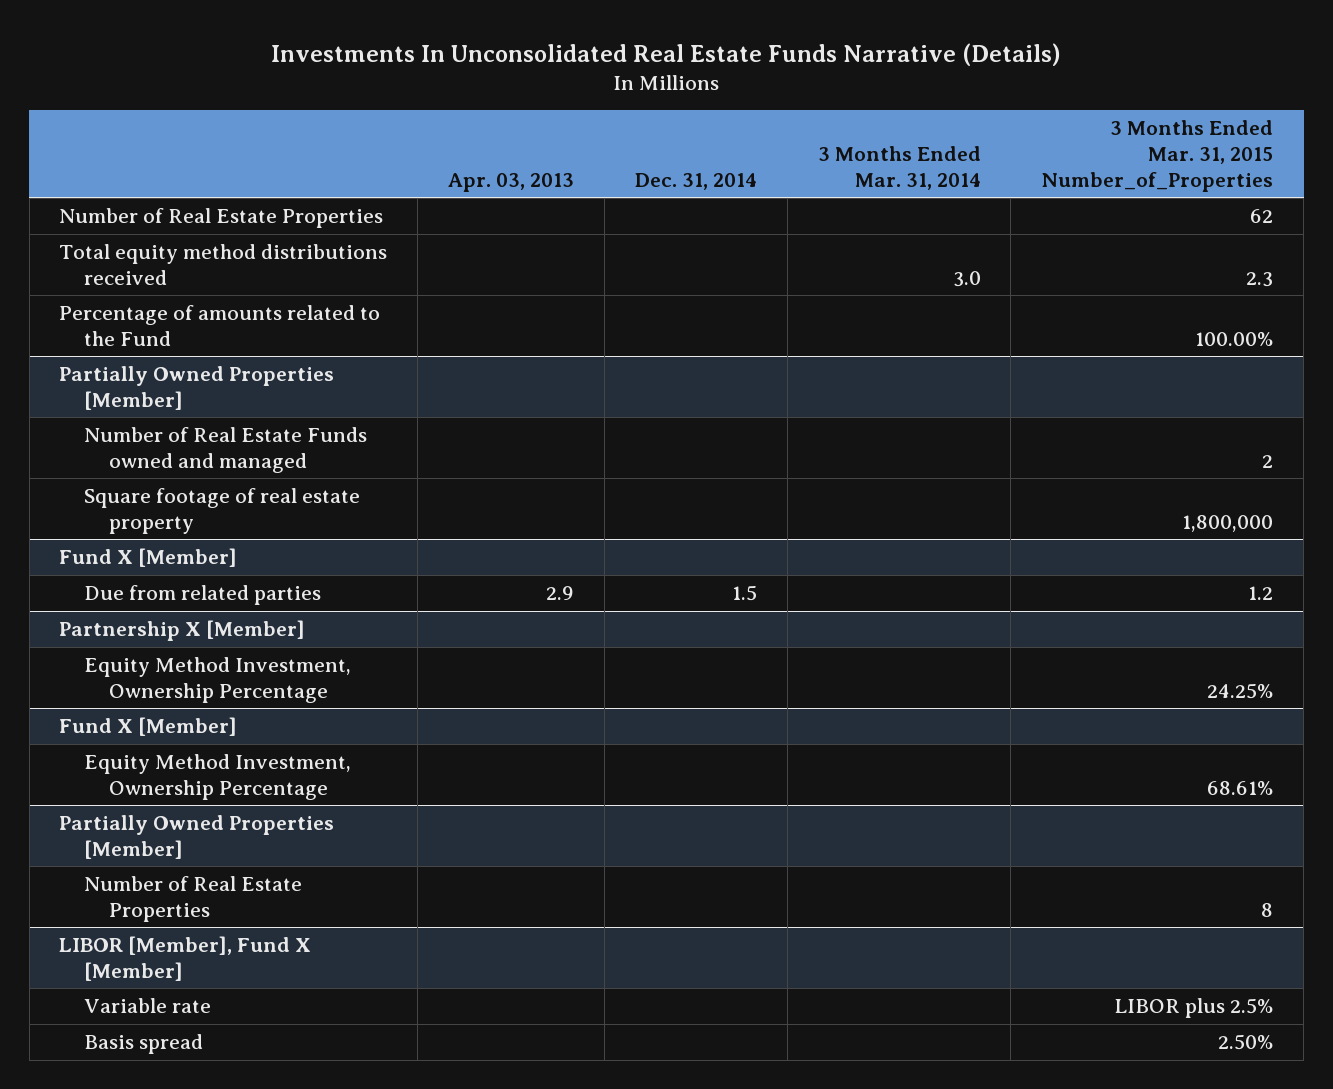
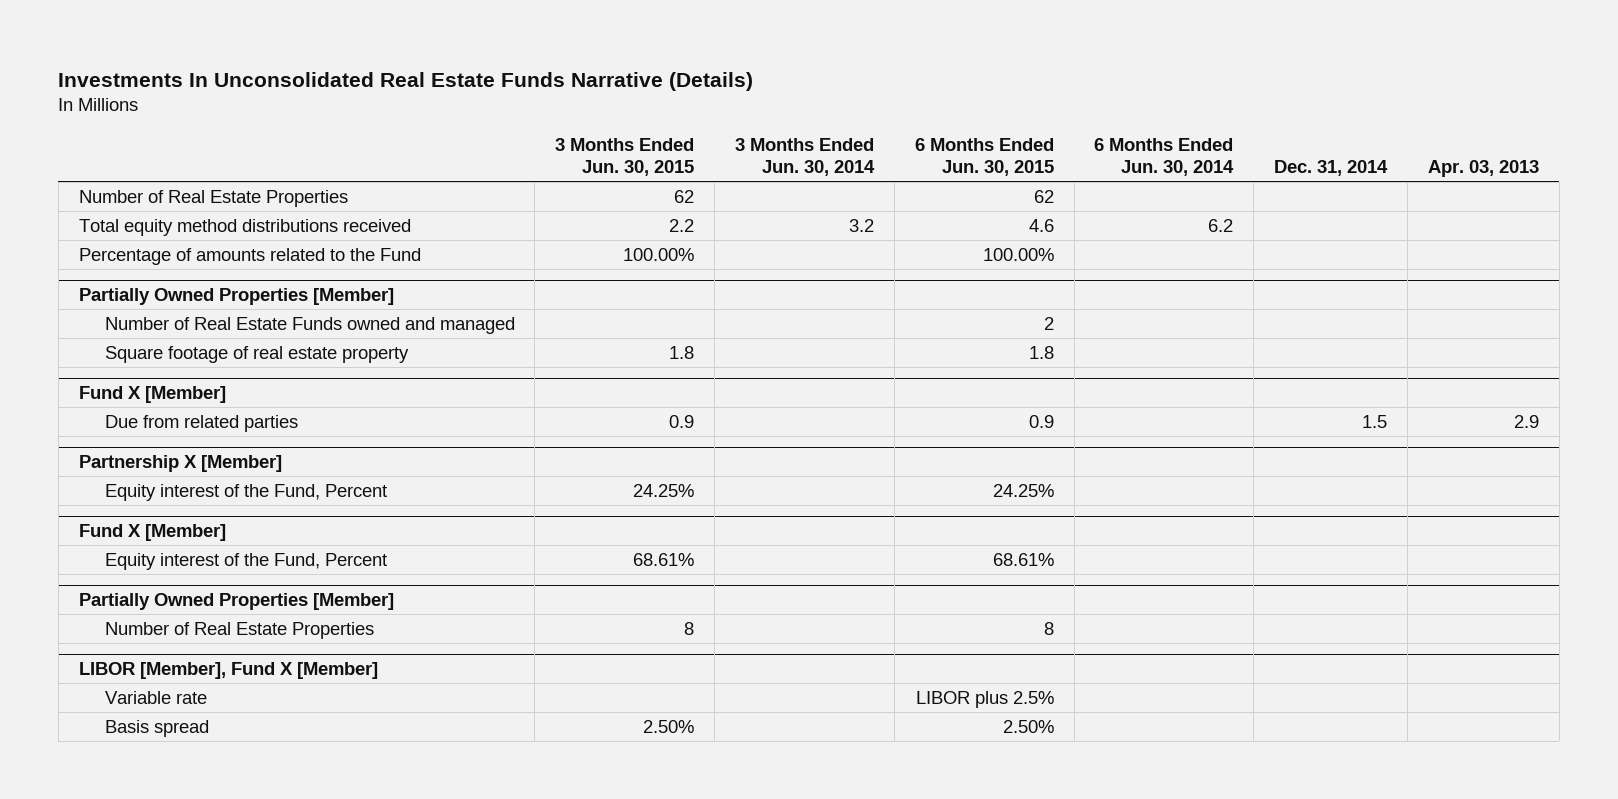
- | Apr. 03, 2013 | Dec. 31, 2014 | 3 Months Ended Mar. 31, 2014 | 3 Months Ended Mar. 31, 2015 Number_of_Properties
+ | 3 Months Ended Jun. 30, 2015 | 3 Months Ended Jun. 30, 2014 | 6 Months Ended Jun. 30, 2015 | 6 Months Ended Jun. 30, 2014 | Dec. 31, 2014 | Apr. 03, 2013
@ Partnership X [Member]
- Equity Method Investment, Ownership Percentage | | | | 24.25%
+ Equity interest of the Fund, Percent | 24.25% | | 24.25% | | |
@ Fund X [Member]
- Equity Method Investment, Ownership Percentage | | | | 68.61%
+ Equity interest of the Fund, Percent | 68.61% | | 68.61% | | |

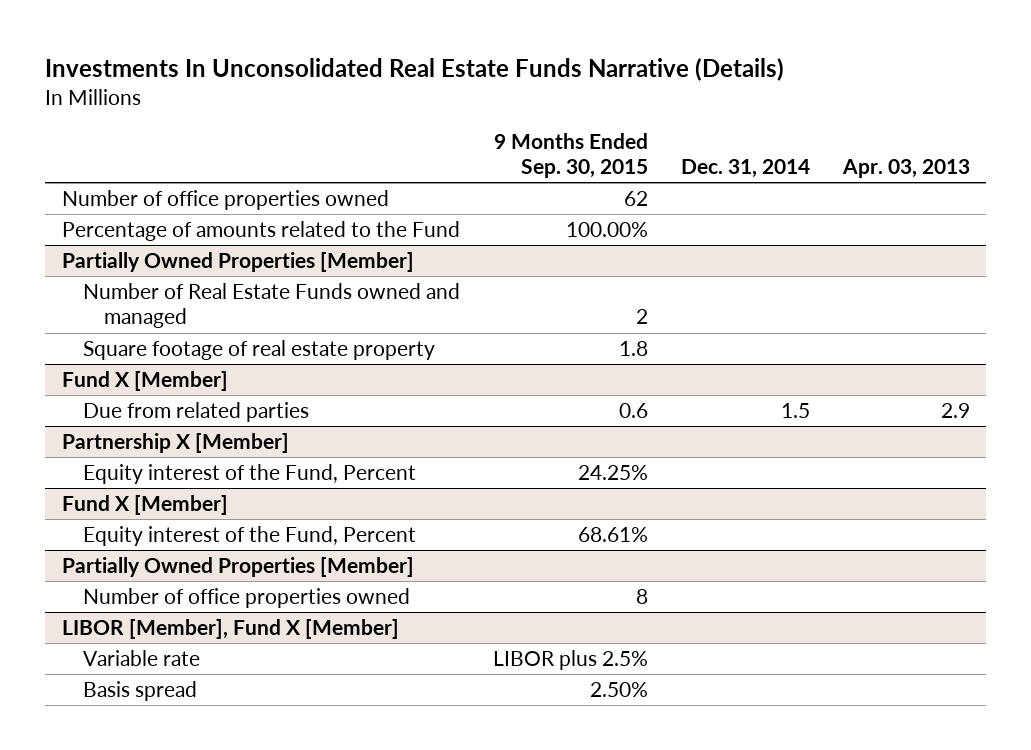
- | 3 Months Ended Jun. 30, 2015 | 3 Months Ended Jun. 30, 2014 | 6 Months Ended Jun. 30, 2015 | 6 Months Ended Jun. 30, 2014 | Dec. 31, 2014 | Apr. 03, 2013
+ | 9 Months Ended Sep. 30, 2015 | Dec. 31, 2014 | Apr. 03, 2013
- Number of Real Estate Properties | 62 | | 62 | | |
- Total equity method distributions received | 2.2 | 3.2 | 4.6 | 6.2 | |
+ Number of office properties owned | 62 | |
@ Partially Owned Properties [Member]
- Number of Real Estate Properties | 8 | | 8 | | |
+ Number of office properties owned | 8 | |

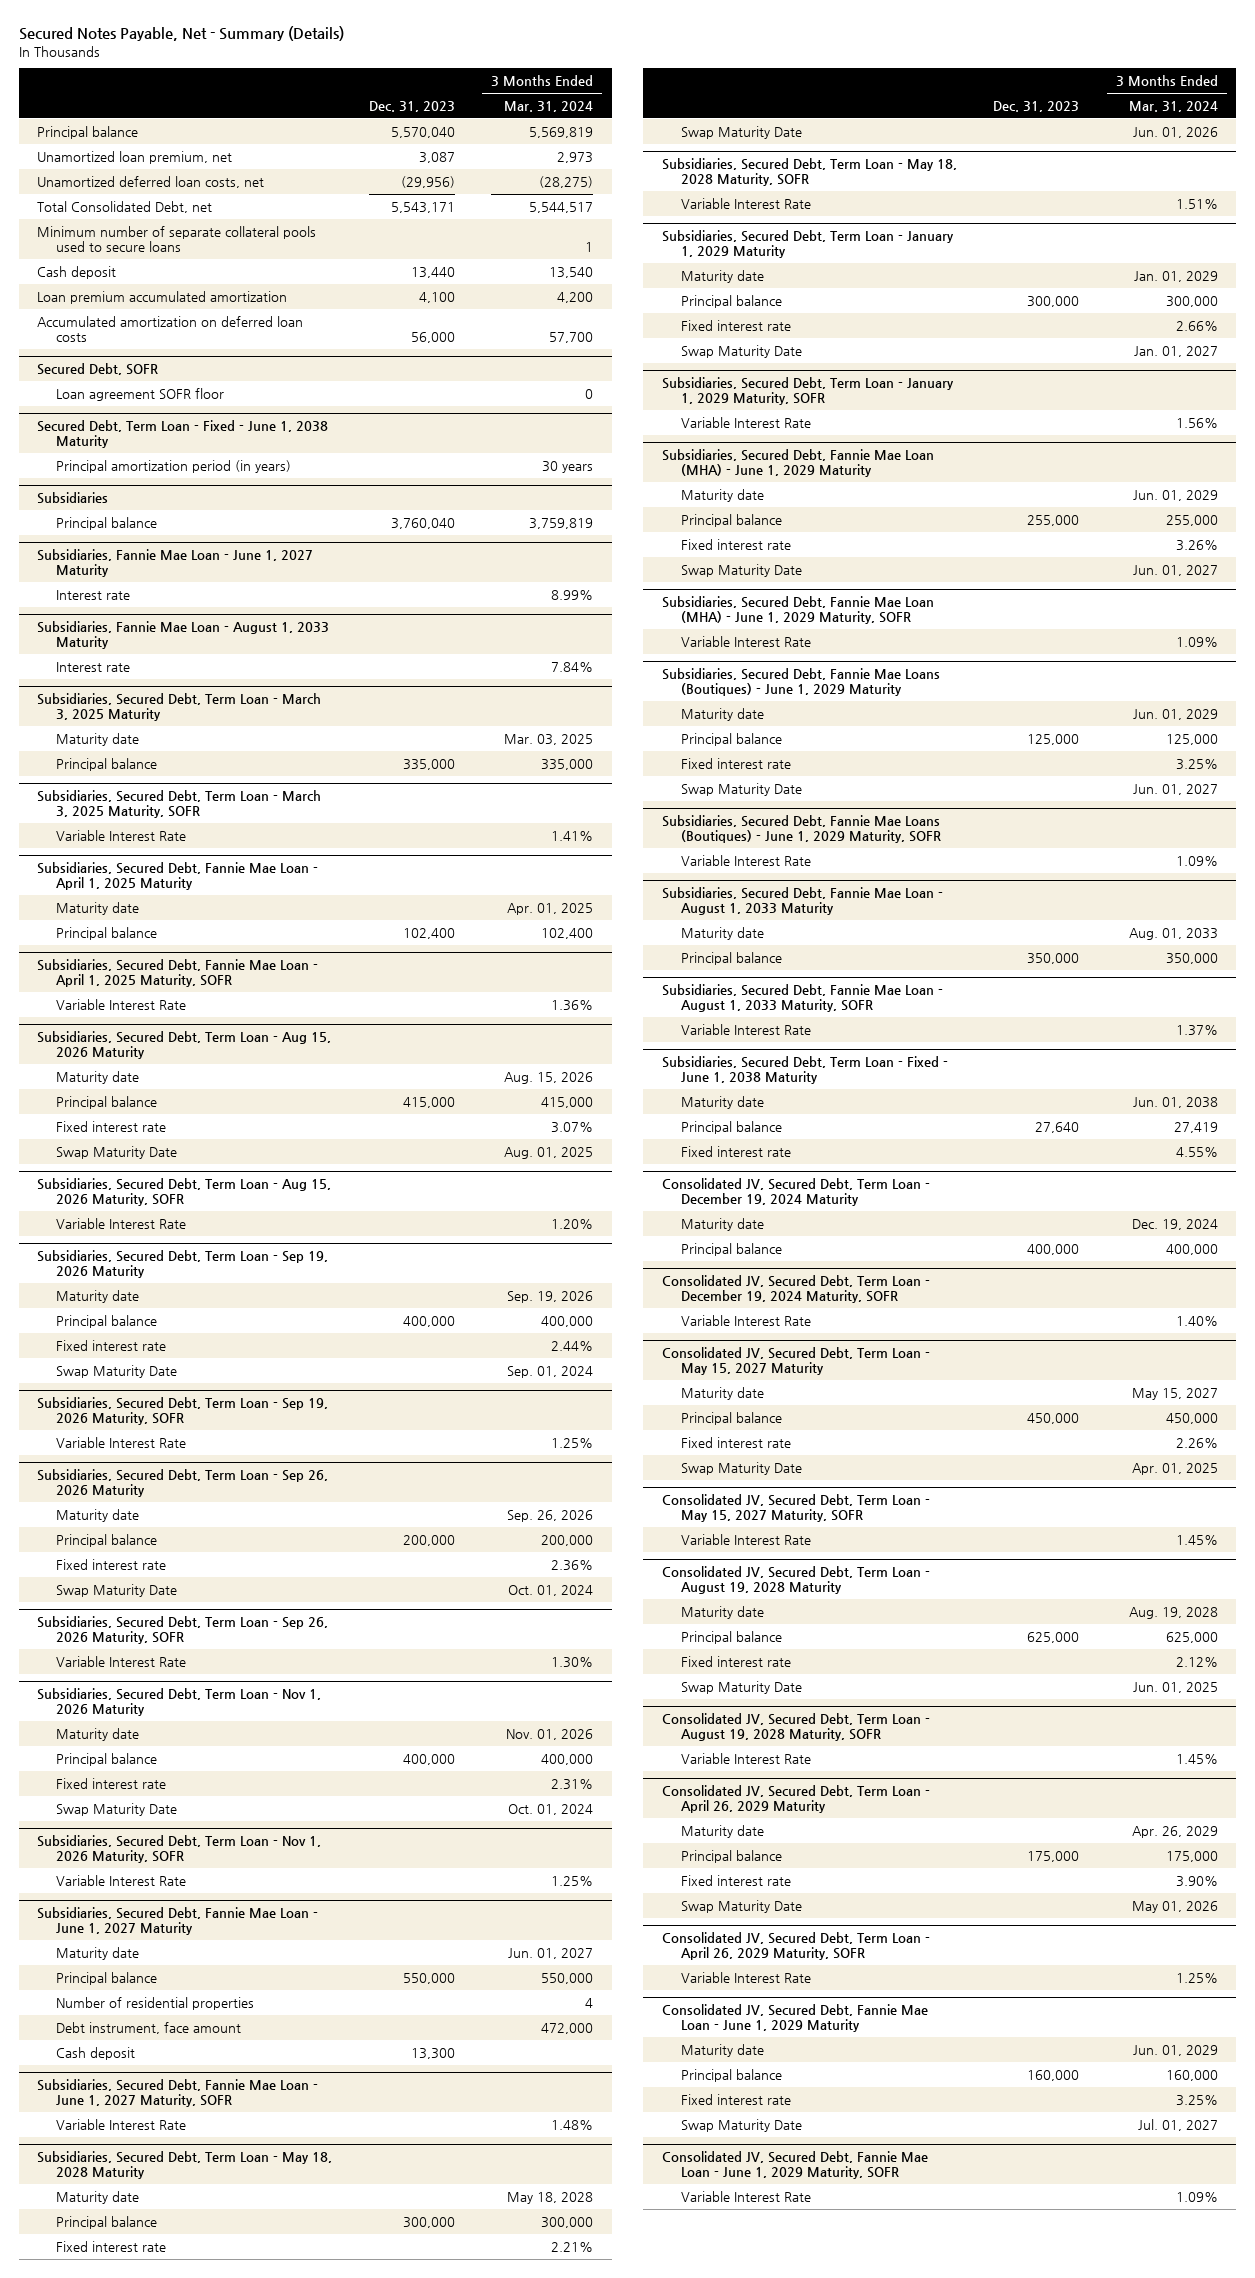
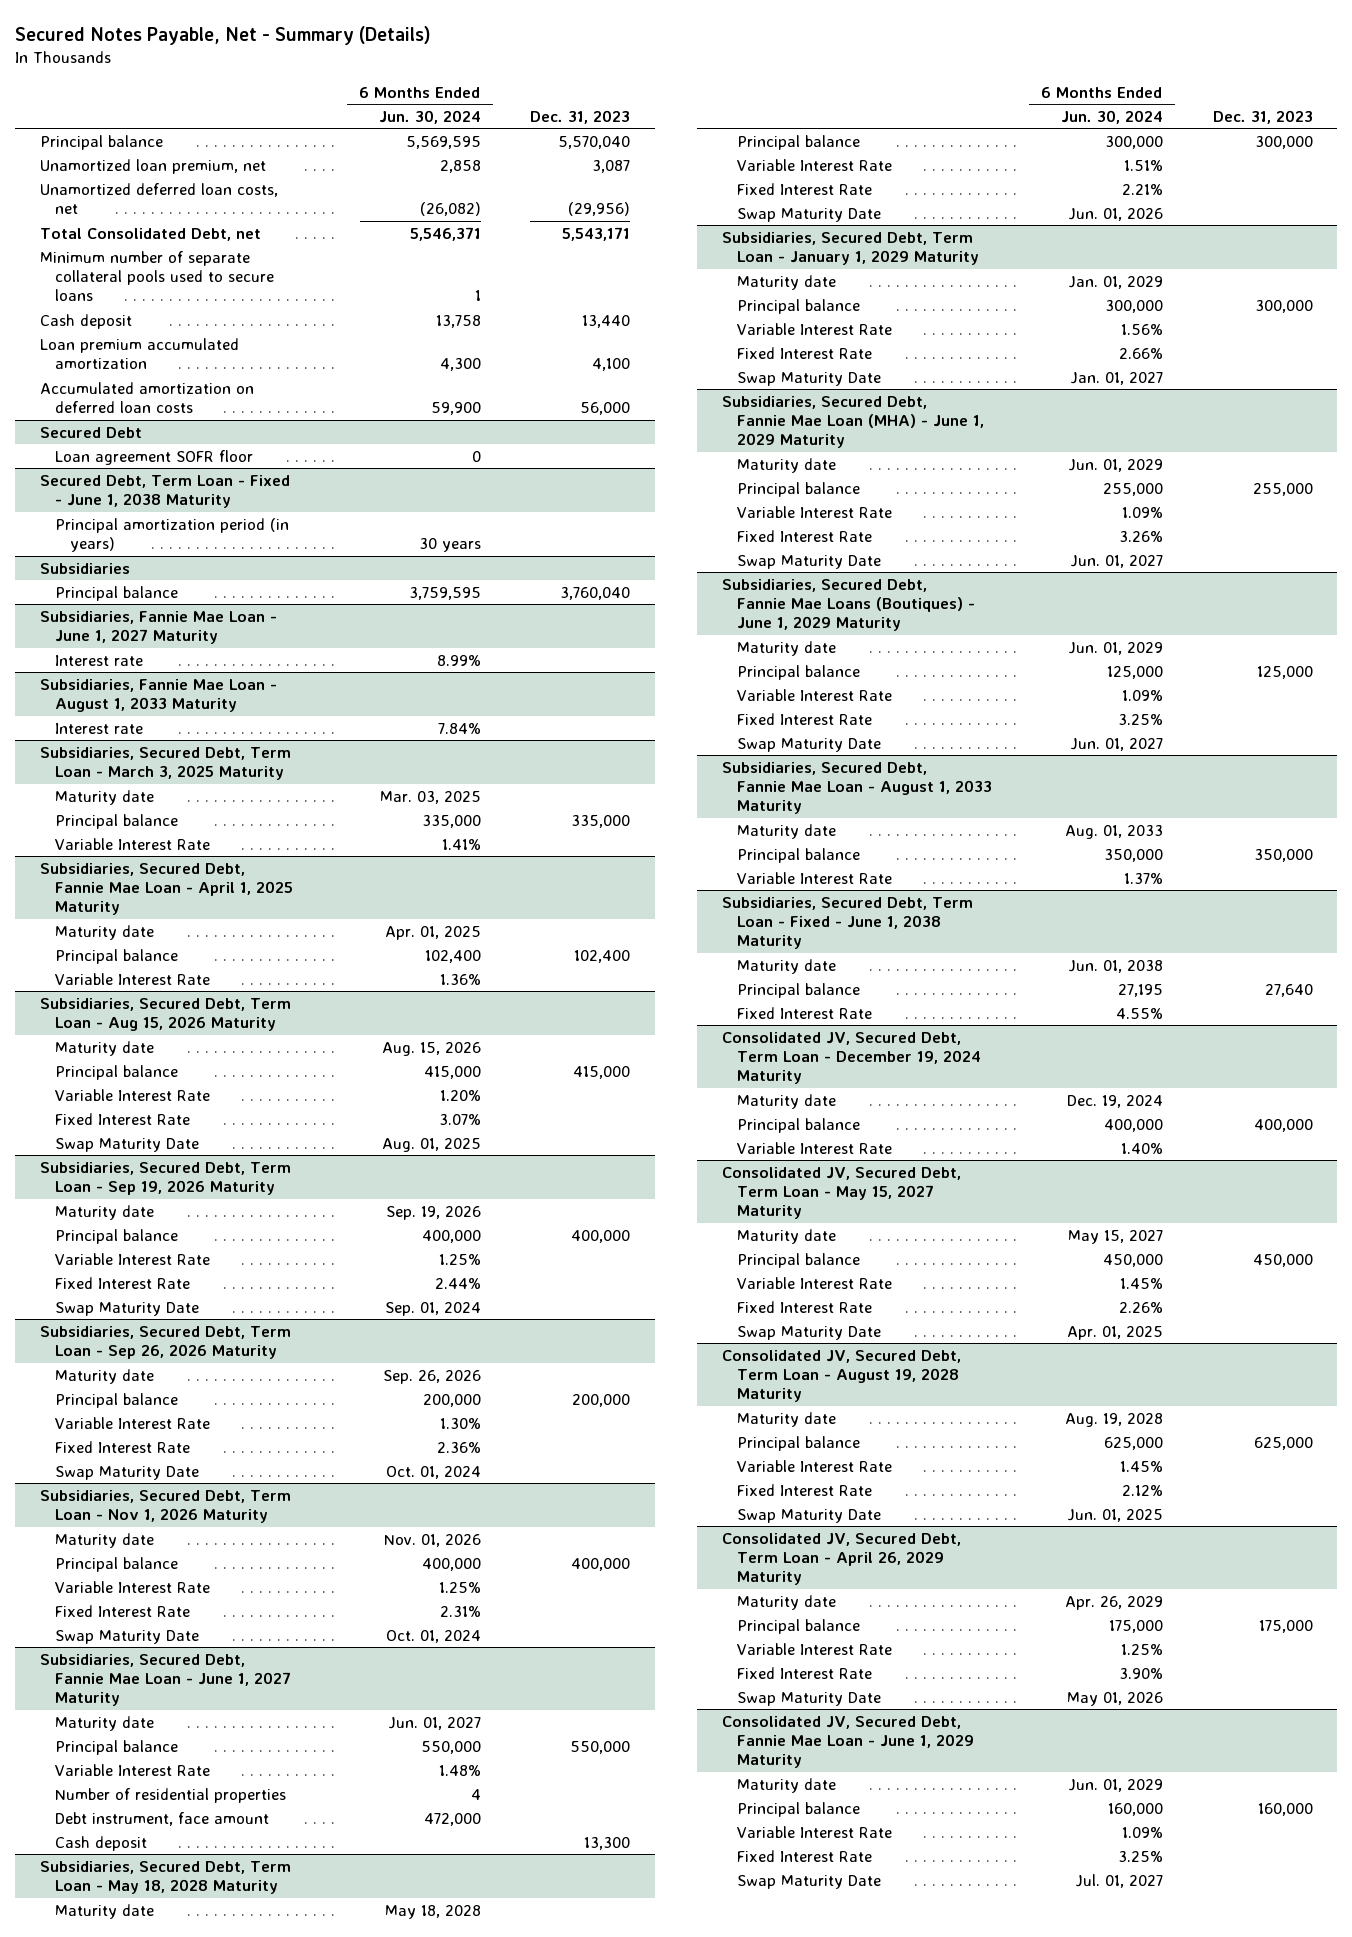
- | Dec. 31, 2023 | 3 Months Ended Mar. 31, 2024
+ | 6 Months Ended Jun. 30, 2024 | Dec. 31, 2023
- Secured Debt, SOFR
+ Secured Debt
- Subsidiaries, Secured Debt, Term Loan - March 3, 2025 Maturity, SOFR
- Variable Interest Rate | | 1.41%
@ Subsidiaries, Secured Debt, Term Loan - March 3, 2025 Maturity
+ Variable Interest Rate | 1.41% |
- Subsidiaries, Secured Debt, Fannie Mae Loan - April 1, 2025 Maturity, SOFR
- Variable Interest Rate | | 1.36%
@ Subsidiaries, Secured Debt, Fannie Mae Loan - April 1, 2025 Maturity
+ Variable Interest Rate | 1.36% |
@ Subsidiaries, Secured Debt, Term Loan - Aug 15, 2026 Maturity
- Fixed interest rate | | 3.07%
+ Variable Interest Rate | 1.20% |
+ Fixed Interest Rate | 3.07% |
- Subsidiaries, Secured Debt, Term Loan - Aug 15, 2026 Maturity, SOFR
- Variable Interest Rate | | 1.20%
@ Subsidiaries, Secured Debt, Term Loan - Sep 19, 2026 Maturity
- Fixed interest rate | | 2.44%
+ Variable Interest Rate | 1.25% |
+ Fixed Interest Rate | 2.44% |
- Subsidiaries, Secured Debt, Term Loan - Sep 19, 2026 Maturity, SOFR
- Variable Interest Rate | | 1.25%
@ Subsidiaries, Secured Debt, Term Loan - Sep 26, 2026 Maturity
- Fixed interest rate | | 2.36%
+ Variable Interest Rate | 1.30% |
+ Fixed Interest Rate | 2.36% |
- Subsidiaries, Secured Debt, Term Loan - Sep 26, 2026 Maturity, SOFR
- Variable Interest Rate | | 1.30%
@ Subsidiaries, Secured Debt, Term Loan - Nov 1, 2026 Maturity
- Fixed interest rate | | 2.31%
+ Variable Interest Rate | 1.25% |
+ Fixed Interest Rate | 2.31% |
- Subsidiaries, Secured Debt, Term Loan - Nov 1, 2026 Maturity, SOFR
- Variable Interest Rate | | 1.25%
@ Subsidiaries, Secured Debt, Fannie Mae Loan - June 1, 2027 Maturity
+ Variable Interest Rate | 1.48% |
- Subsidiaries, Secured Debt, Fannie Mae Loan - June 1, 2027 Maturity, SOFR
- Variable Interest Rate | | 1.48%
@ Subsidiaries, Secured Debt, Term Loan - May 18, 2028 Maturity
- Fixed interest rate | | 2.21%
+ Variable Interest Rate | 1.51% |
+ Fixed Interest Rate | 2.21% |
- Subsidiaries, Secured Debt, Term Loan - May 18, 2028 Maturity, SOFR
- Variable Interest Rate | | 1.51%
@ Subsidiaries, Secured Debt, Term Loan - January 1, 2029 Maturity
- Fixed interest rate | | 2.66%
+ Variable Interest Rate | 1.56% |
+ Fixed Interest Rate | 2.66% |
- Subsidiaries, Secured Debt, Term Loan - January 1, 2029 Maturity, SOFR
- Variable Interest Rate | | 1.56%
@ Subsidiaries, Secured Debt, Fannie Mae Loan (MHA) - June 1, 2029 Maturity
- Fixed interest rate | | 3.26%
+ Variable Interest Rate | 1.09% |
+ Fixed Interest Rate | 3.26% |
- Subsidiaries, Secured Debt, Fannie Mae Loan (MHA) - June 1, 2029 Maturity, SOFR
- Variable Interest Rate | | 1.09%
@ Subsidiaries, Secured Debt, Fannie Mae Loans (Boutiques) - June 1, 2029 Maturity
- Fixed interest rate | | 3.25%
+ Variable Interest Rate | 1.09% |
+ Fixed Interest Rate | 3.25% |
- Subsidiaries, Secured Debt, Fannie Mae Loans (Boutiques) - June 1, 2029 Maturity, SOFR
- Variable Interest Rate | | 1.09%
- Subsidiaries, Secured Debt, Fannie Mae Loan - August 1, 2033 Maturity, SOFR
- Variable Interest Rate | | 1.37%
@ Subsidiaries, Secured Debt, Fannie Mae Loan - August 1, 2033 Maturity
+ Variable Interest Rate | 1.37% |
@ Subsidiaries, Secured Debt, Term Loan - Fixed - June 1, 2038 Maturity
- Fixed interest rate | | 4.55%
+ Fixed Interest Rate | 4.55% |
- Consolidated JV, Secured Debt, Term Loan - December 19, 2024 Maturity, SOFR
- Variable Interest Rate | | 1.40%
@ Consolidated JV, Secured Debt, Term Loan - December 19, 2024 Maturity
+ Variable Interest Rate | 1.40% |
@ Consolidated JV, Secured Debt, Term Loan - May 15, 2027 Maturity
- Fixed interest rate | | 2.26%
+ Variable Interest Rate | 1.45% |
+ Fixed Interest Rate | 2.26% |
- Consolidated JV, Secured Debt, Term Loan - May 15, 2027 Maturity, SOFR
- Variable Interest Rate | | 1.45%
@ Consolidated JV, Secured Debt, Term Loan - August 19, 2028 Maturity
- Fixed interest rate | | 2.12%
+ Variable Interest Rate | 1.45% |
+ Fixed Interest Rate | 2.12% |
- Consolidated JV, Secured Debt, Term Loan - August 19, 2028 Maturity, SOFR
- Variable Interest Rate | | 1.45%
@ Consolidated JV, Secured Debt, Term Loan - April 26, 2029 Maturity
- Fixed interest rate | | 3.90%
+ Variable Interest Rate | 1.25% |
+ Fixed Interest Rate | 3.90% |
- Consolidated JV, Secured Debt, Term Loan - April 26, 2029 Maturity, SOFR
- Variable Interest Rate | | 1.25%
@ Consolidated JV, Secured Debt, Fannie Mae Loan - June 1, 2029 Maturity
- Fixed interest rate | | 3.25%
+ Variable Interest Rate | 1.09% |
+ Fixed Interest Rate | 3.25% |
- Consolidated JV, Secured Debt, Fannie Mae Loan - June 1, 2029 Maturity, SOFR
- Variable Interest Rate | | 1.09%

